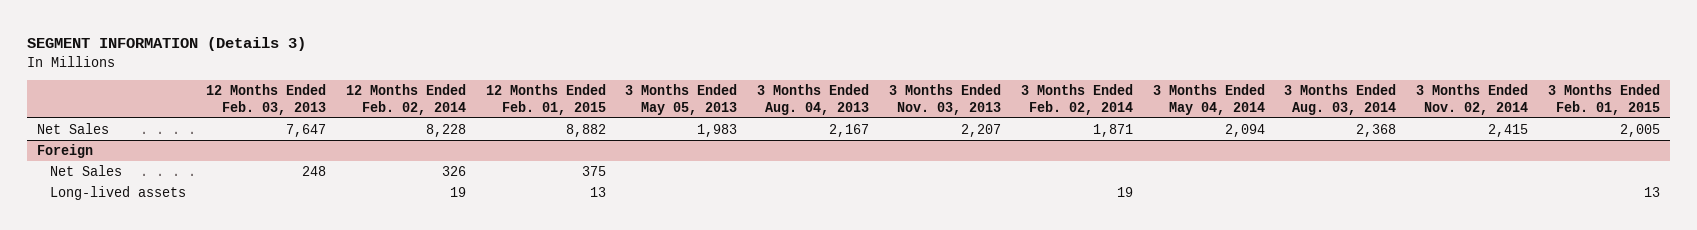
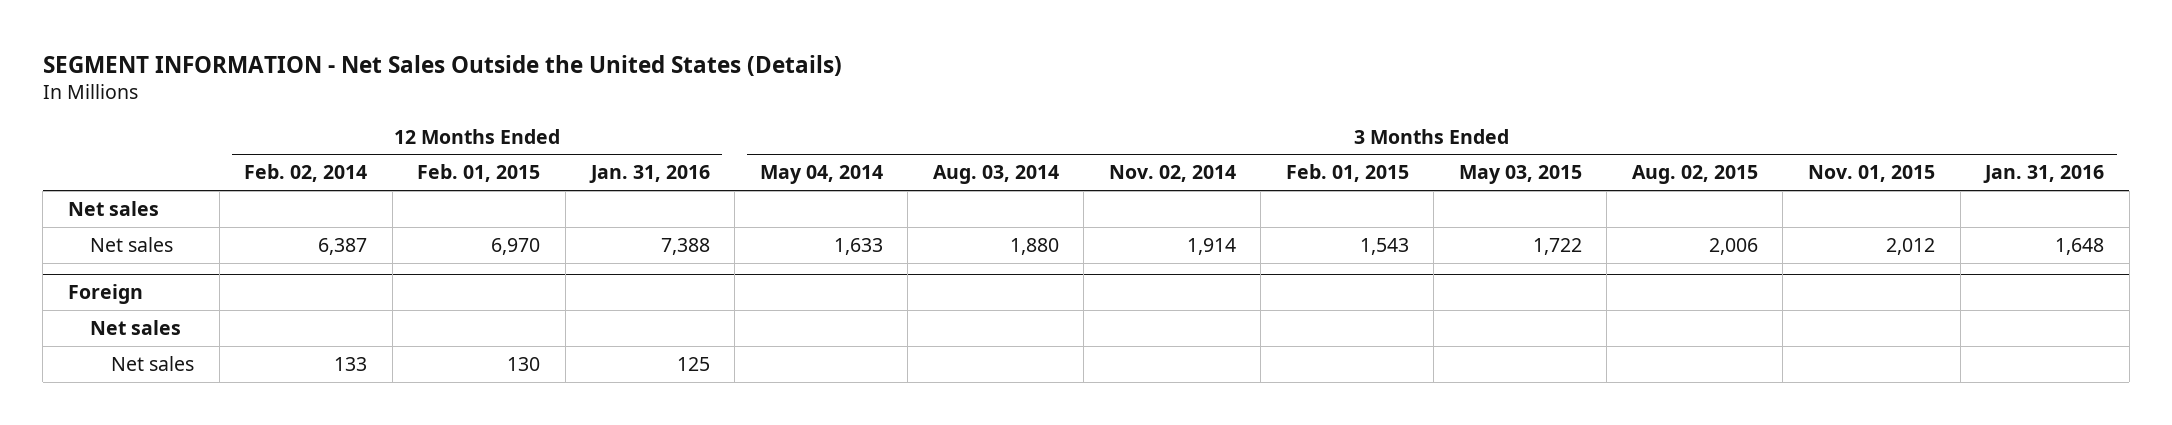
- SEGMENT INFORMATION (Details 3)
+ SEGMENT INFORMATION - Net Sales Outside the United States (Details)
- | 12 Months Ended Feb. 03, 2013 | 12 Months Ended Feb. 02, 2014 | 12 Months Ended Feb. 01, 2015 | 3 Months Ended May 05, 2013 | 3 Months Ended Aug. 04, 2013 | 3 Months Ended Nov. 03, 2013 | 3 Months Ended Feb. 02, 2014 | 3 Months Ended May 04, 2014 | 3 Months Ended Aug. 03, 2014 | 3 Months Ended Nov. 02, 2014 | 3 Months Ended Feb. 01, 2015
+ | 12 Months Ended Feb. 02, 2014 | 12 Months Ended Feb. 01, 2015 | 12 Months Ended Jan. 31, 2016 | 3 Months Ended May 04, 2014 | 3 Months Ended Aug. 03, 2014 | 3 Months Ended Nov. 02, 2014 | 3 Months Ended Feb. 01, 2015 | 3 Months Ended May 03, 2015 | 3 Months Ended Aug. 02, 2015 | 3 Months Ended Nov. 01, 2015 | 3 Months Ended Jan. 31, 2016
- Net Sales | 7,647 | 8,228 | 8,882 | 1,983 | 2,167 | 2,207 | 1,871 | 2,094 | 2,368 | 2,415 | 2,005
+ Net sales
+ Net sales | 6,387 | 6,970 | 7,388 | 1,633 | 1,880 | 1,914 | 1,543 | 1,722 | 2,006 | 2,012 | 1,648
@ Foreign
- Net Sales | 248 | 326 | 375 | | | | | | | |
- Long-lived assets | | 19 | 13 | | | | 19 | | | | 13
+ Net sales
+ Net sales | 133 | 130 | 125 | | | | | | | |

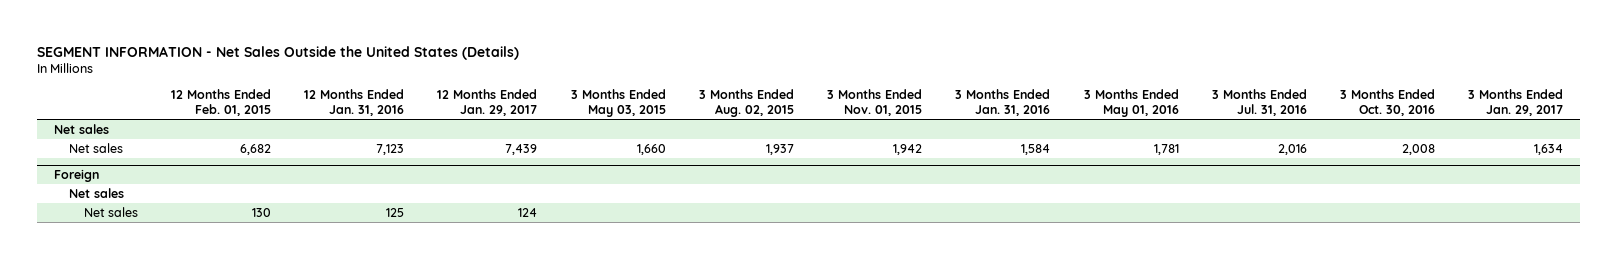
- | 12 Months Ended Feb. 02, 2014 | 12 Months Ended Feb. 01, 2015 | 12 Months Ended Jan. 31, 2016 | 3 Months Ended May 04, 2014 | 3 Months Ended Aug. 03, 2014 | 3 Months Ended Nov. 02, 2014 | 3 Months Ended Feb. 01, 2015 | 3 Months Ended May 03, 2015 | 3 Months Ended Aug. 02, 2015 | 3 Months Ended Nov. 01, 2015 | 3 Months Ended Jan. 31, 2016
+ | 12 Months Ended Feb. 01, 2015 | 12 Months Ended Jan. 31, 2016 | 12 Months Ended Jan. 29, 2017 | 3 Months Ended May 03, 2015 | 3 Months Ended Aug. 02, 2015 | 3 Months Ended Nov. 01, 2015 | 3 Months Ended Jan. 31, 2016 | 3 Months Ended May 01, 2016 | 3 Months Ended Jul. 31, 2016 | 3 Months Ended Oct. 30, 2016 | 3 Months Ended Jan. 29, 2017
- Net sales | 6,387 | 6,970 | 7,388 | 1,633 | 1,880 | 1,914 | 1,543 | 1,722 | 2,006 | 2,012 | 1,648
+ Net sales | 6,682 | 7,123 | 7,439 | 1,660 | 1,937 | 1,942 | 1,584 | 1,781 | 2,016 | 2,008 | 1,634

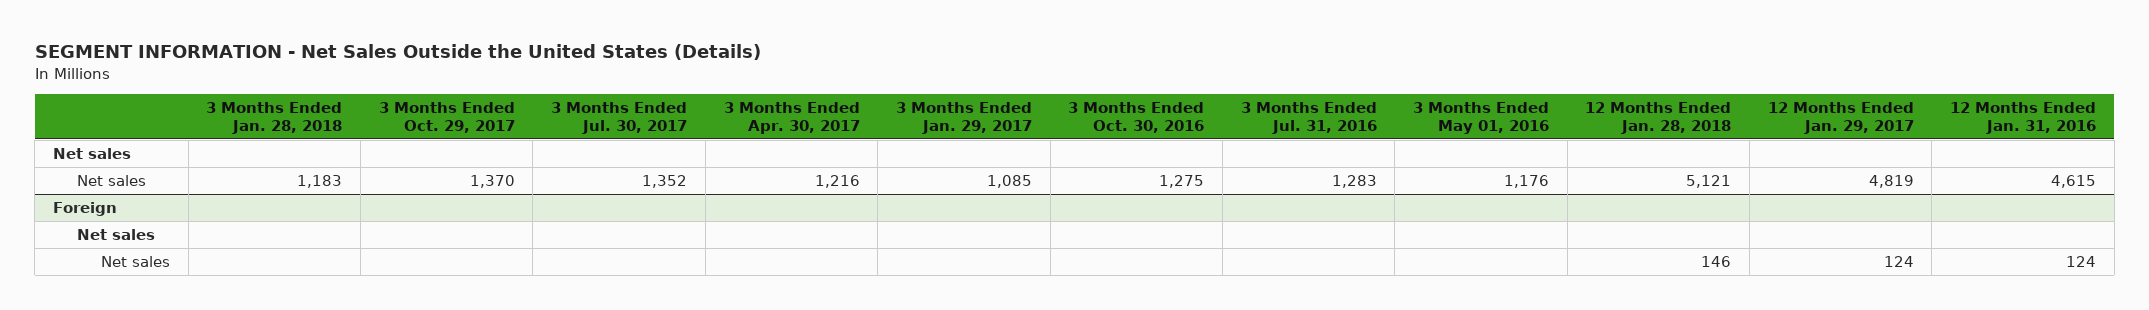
- | 12 Months Ended Feb. 01, 2015 | 12 Months Ended Jan. 31, 2016 | 12 Months Ended Jan. 29, 2017 | 3 Months Ended May 03, 2015 | 3 Months Ended Aug. 02, 2015 | 3 Months Ended Nov. 01, 2015 | 3 Months Ended Jan. 31, 2016 | 3 Months Ended May 01, 2016 | 3 Months Ended Jul. 31, 2016 | 3 Months Ended Oct. 30, 2016 | 3 Months Ended Jan. 29, 2017
+ | 3 Months Ended Jan. 28, 2018 | 3 Months Ended Oct. 29, 2017 | 3 Months Ended Jul. 30, 2017 | 3 Months Ended Apr. 30, 2017 | 3 Months Ended Jan. 29, 2017 | 3 Months Ended Oct. 30, 2016 | 3 Months Ended Jul. 31, 2016 | 3 Months Ended May 01, 2016 | 12 Months Ended Jan. 28, 2018 | 12 Months Ended Jan. 29, 2017 | 12 Months Ended Jan. 31, 2016
- Net sales | 6,682 | 7,123 | 7,439 | 1,660 | 1,937 | 1,942 | 1,584 | 1,781 | 2,016 | 2,008 | 1,634
+ Net sales | 1,183 | 1,370 | 1,352 | 1,216 | 1,085 | 1,275 | 1,283 | 1,176 | 5,121 | 4,819 | 4,615
@ Foreign
- Net sales | 130 | 125 | 124 | | | | | | | |
+ Net sales | | | | | | | | | 146 | 124 | 124

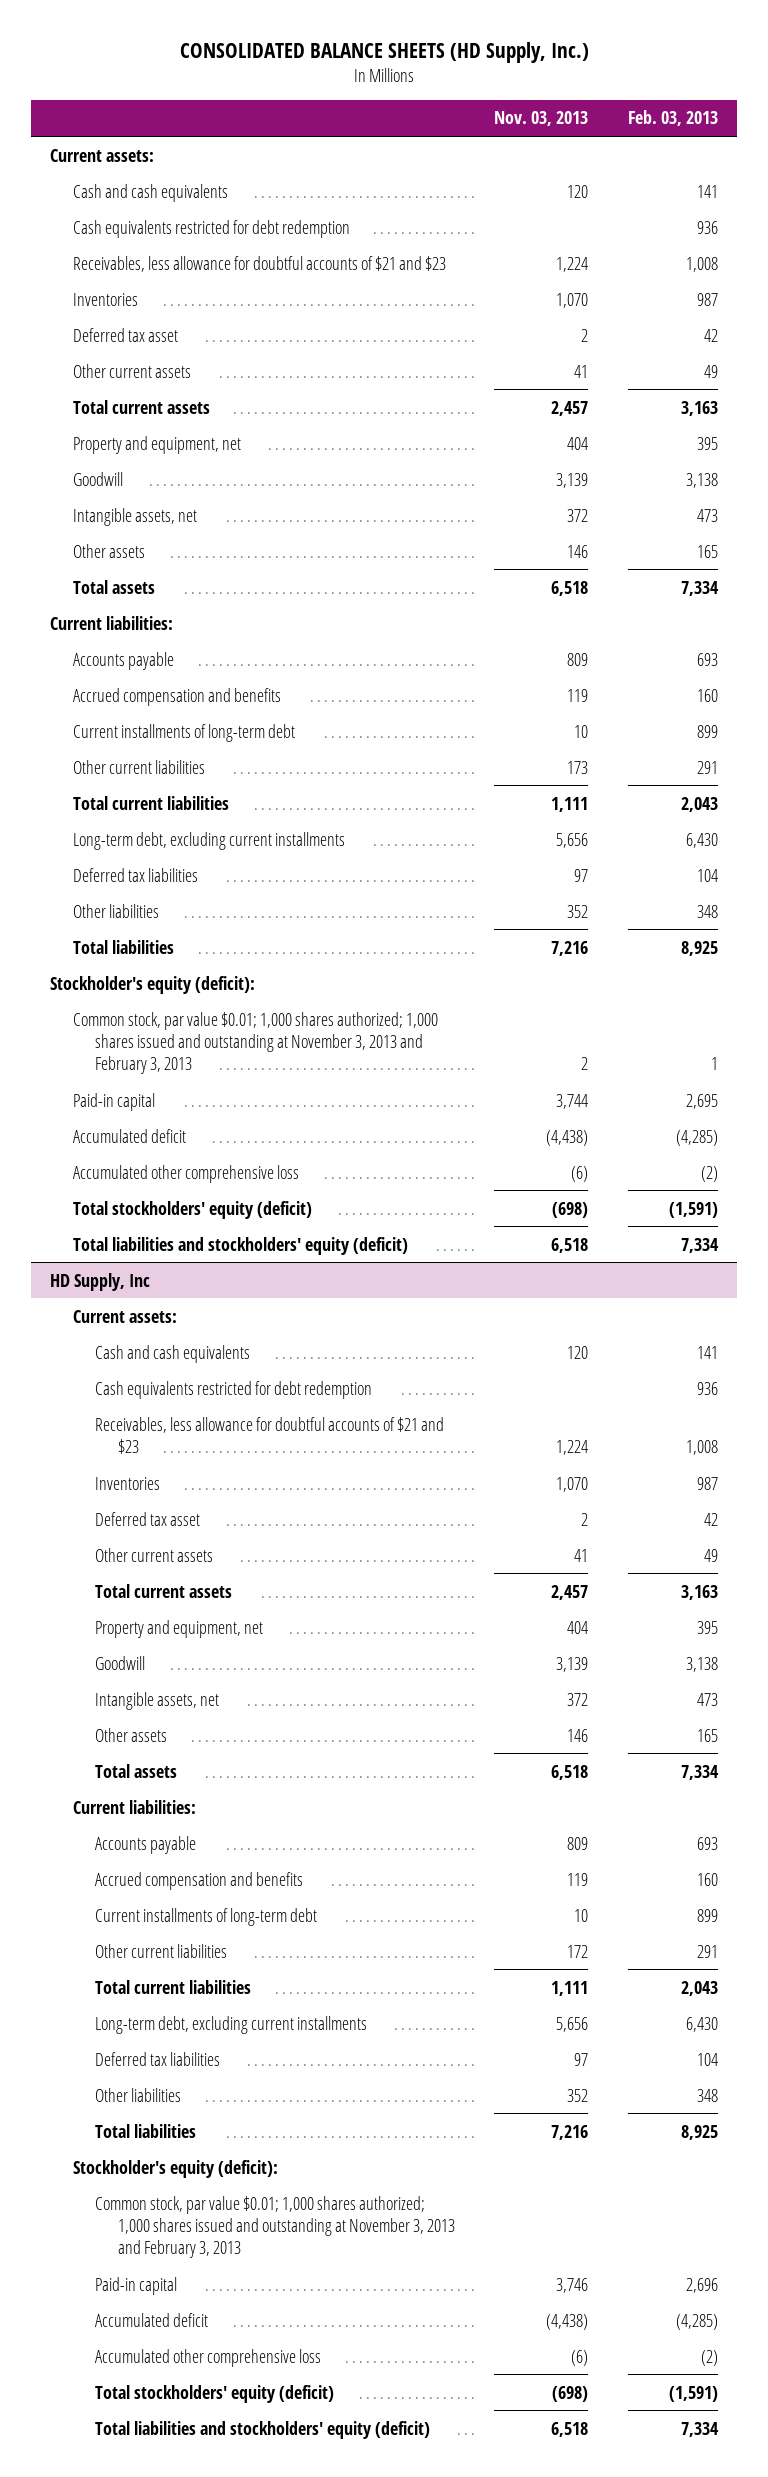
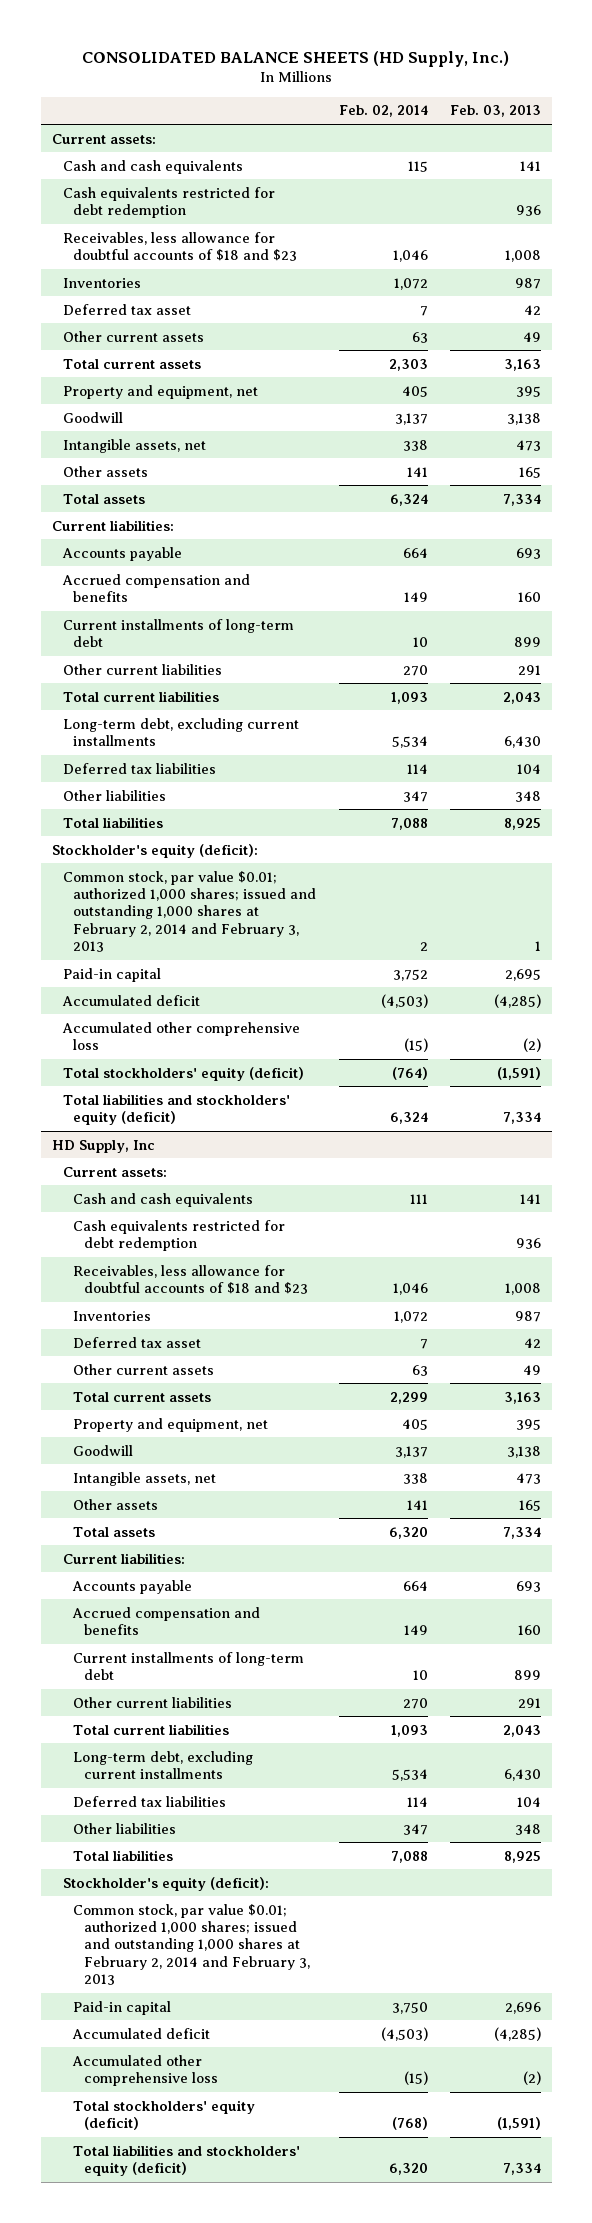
- | Nov. 03, 2013 | Feb. 03, 2013
+ | Feb. 02, 2014 | Feb. 03, 2013
- Receivables, less allowance for doubtful accounts of $21 and $23 | 1,224 | 1,008
+ Receivables, less allowance for doubtful accounts of $18 and $23 | 1,046 | 1,008
- Common stock, par value $0.01; 1,000 shares authorized; 1,000 shares issued and outstanding at November 3, 2013 and February 3, 2013 | 2 | 1
+ Common stock, par value $0.01; authorized 1,000 shares; issued and outstanding 1,000 shares at February 2, 2014 and February 3, 2013 | 2 | 1
@ HD Supply, Inc
- Receivables, less allowance for doubtful accounts of $21 and $23 | 1,224 | 1,008
+ Receivables, less allowance for doubtful accounts of $18 and $23 | 1,046 | 1,008
- Common stock, par value $0.01; 1,000 shares authorized; 1,000 shares issued and outstanding at November 3, 2013 and February 3, 2013
+ Common stock, par value $0.01; authorized 1,000 shares; issued and outstanding 1,000 shares at February 2, 2014 and February 3, 2013

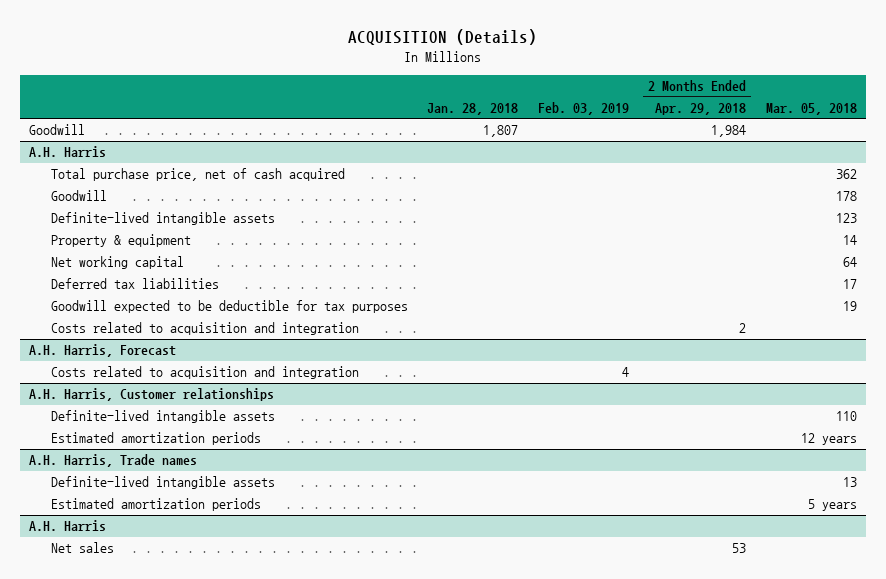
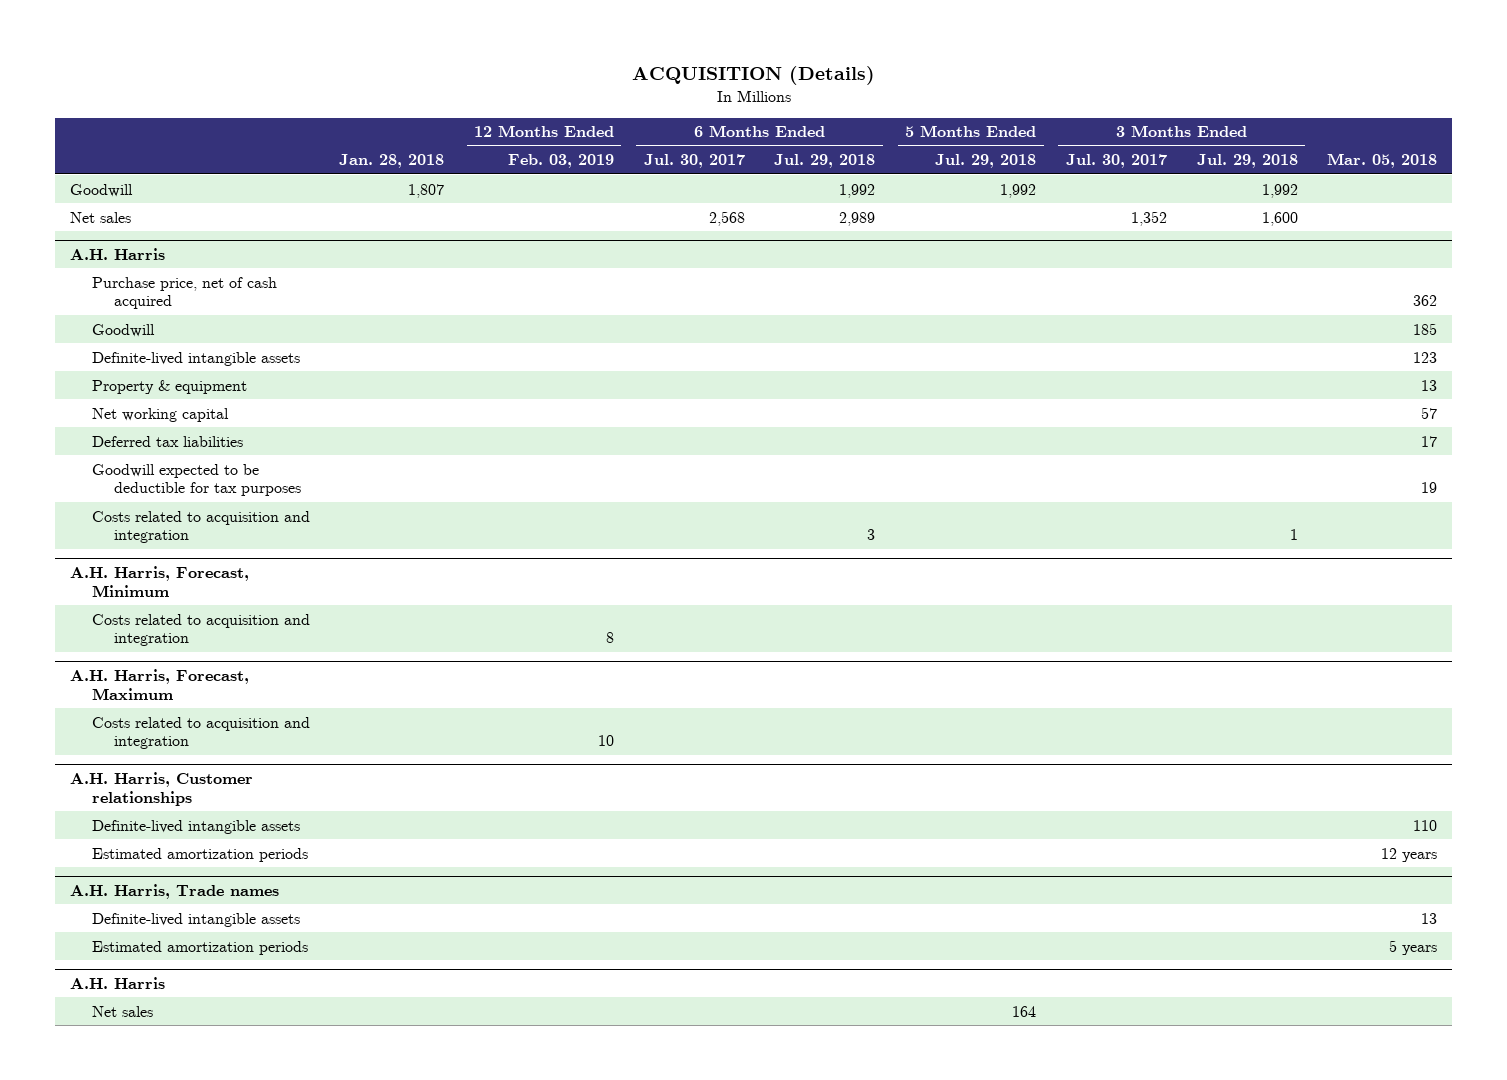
- | Jan. 28, 2018 | Feb. 03, 2019 | 2 Months Ended Apr. 29, 2018 | Mar. 05, 2018
+ | Jan. 28, 2018 | 12 Months Ended Feb. 03, 2019 | 6 Months Ended Jul. 30, 2017 | 6 Months Ended Jul. 29, 2018 | 5 Months Ended Jul. 29, 2018 | 3 Months Ended Jul. 30, 2017 | 3 Months Ended Jul. 29, 2018 | Mar. 05, 2018
+ Net sales | | | 2,568 | 2,989 | | 1,352 | 1,600 |
@ A.H. Harris
- Total purchase price, net of cash acquired | | | | 362
- Goodwill | | | | 178
+ Purchase price, net of cash acquired | | | | | | | | 362
+ Goodwill | | | | | | | | 185
- Property & equipment | | | | 14
- Net working capital | | | | 64
+ Property & equipment | | | | | | | | 13
+ Net working capital | | | | | | | | 57
- A.H. Harris, Forecast
+ A.H. Harris, Forecast, Minimum
+ A.H. Harris, Forecast, Maximum
+ Costs related to acquisition and integration | | 10 | | | | | |

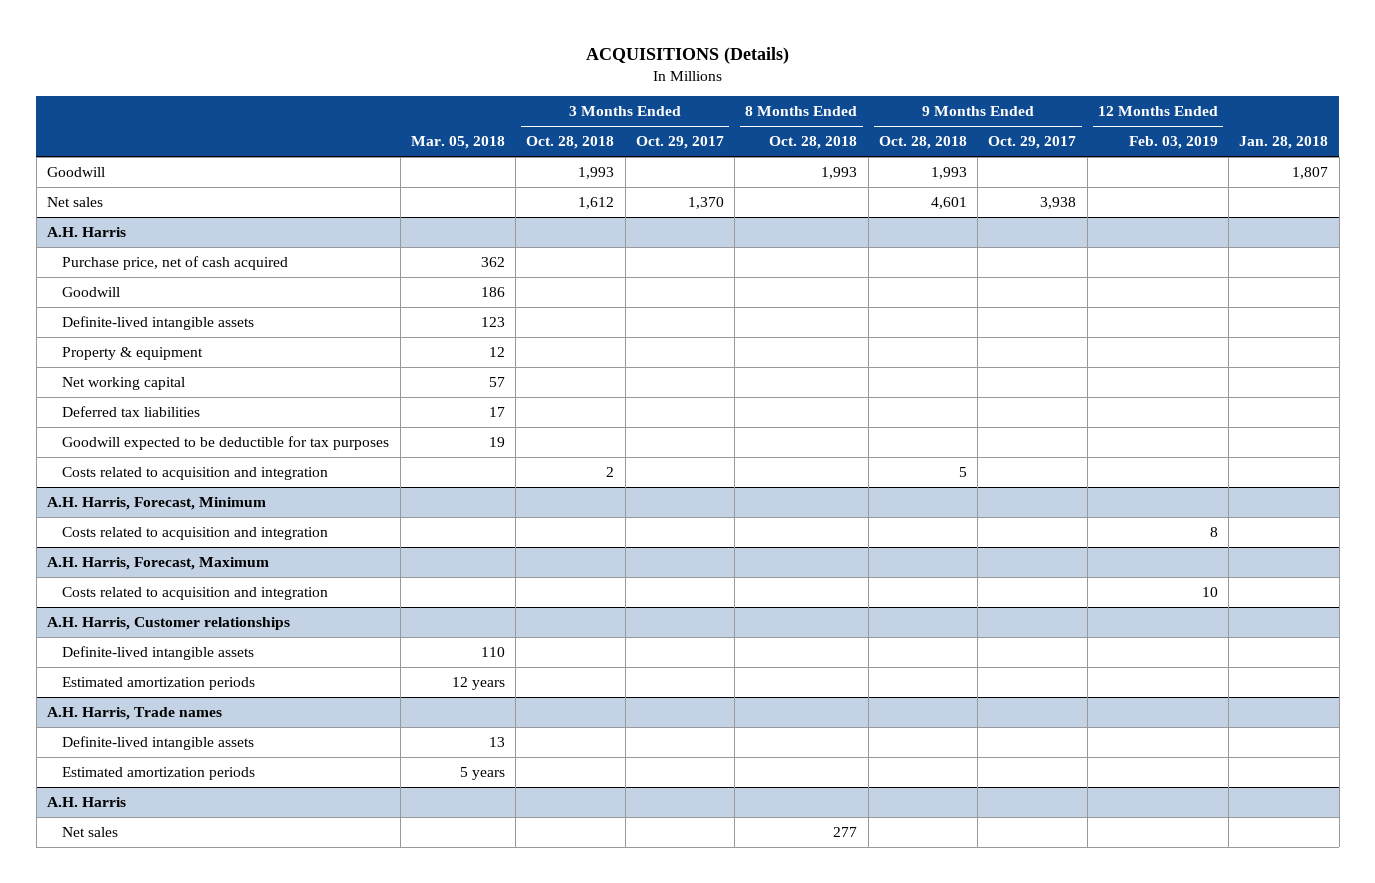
- ACQUISITION (Details)
+ ACQUISITIONS (Details)
- | Jan. 28, 2018 | 12 Months Ended Feb. 03, 2019 | 6 Months Ended Jul. 30, 2017 | 6 Months Ended Jul. 29, 2018 | 5 Months Ended Jul. 29, 2018 | 3 Months Ended Jul. 30, 2017 | 3 Months Ended Jul. 29, 2018 | Mar. 05, 2018
+ | Mar. 05, 2018 | 3 Months Ended Oct. 28, 2018 | 3 Months Ended Oct. 29, 2017 | 8 Months Ended Oct. 28, 2018 | 9 Months Ended Oct. 28, 2018 | 9 Months Ended Oct. 29, 2017 | 12 Months Ended Feb. 03, 2019 | Jan. 28, 2018
@ A.H. Harris
- Goodwill | | | | | | | | 185
+ Goodwill | 186 | | | | | | |
- Property & equipment | | | | | | | | 13
+ Property & equipment | 12 | | | | | | |

